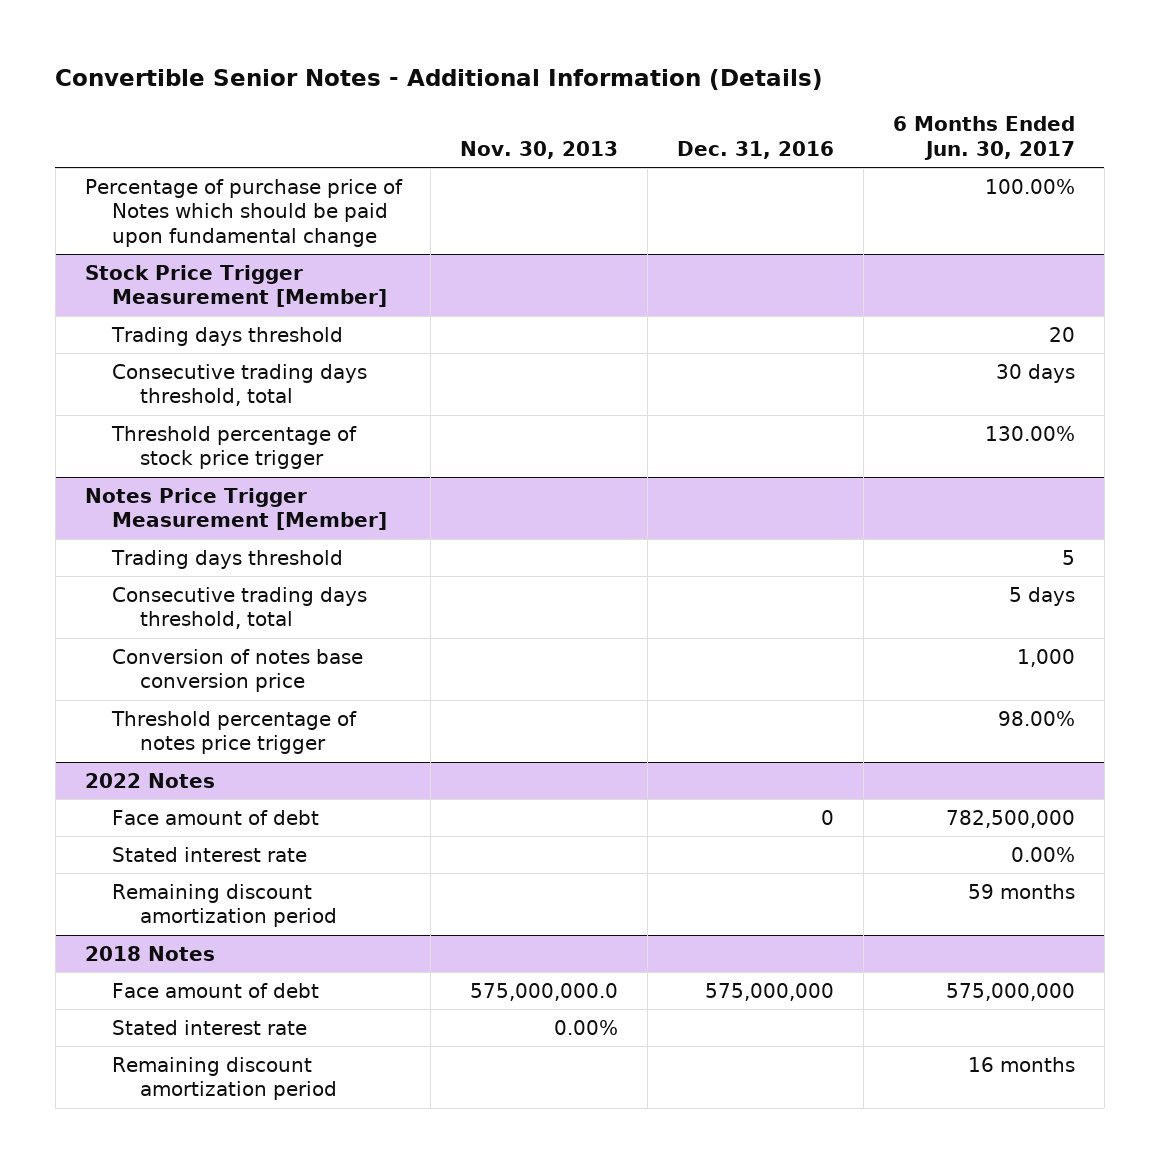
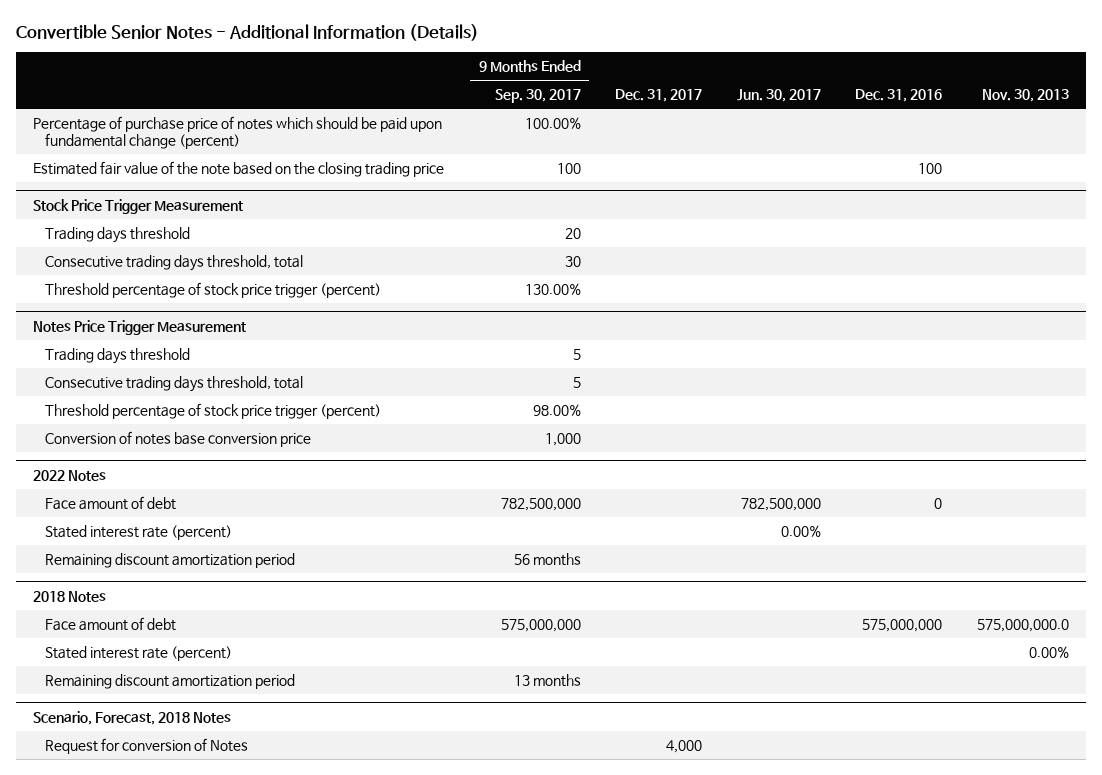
- | Nov. 30, 2013 | Dec. 31, 2016 | 6 Months Ended Jun. 30, 2017
+ | 9 Months Ended Sep. 30, 2017 | Dec. 31, 2017 | Jun. 30, 2017 | Dec. 31, 2016 | Nov. 30, 2013
- Percentage of purchase price of Notes which should be paid upon fundamental change | | | 100.00%
- Stock Price Trigger Measurement [Member]
+ Percentage of purchase price of notes which should be paid upon fundamental change (percent) | 100.00% | | | |
+ Estimated fair value of the note based on the closing trading price | 100 | | | 100 |
+ Stock Price Trigger Measurement
- Threshold percentage of stock price trigger | | | 130.00%
- Notes Price Trigger Measurement [Member]
+ Threshold percentage of stock price trigger (percent) | 130.00% | | | |
+ Notes Price Trigger Measurement
+ Threshold percentage of stock price trigger (percent) | 98.00% | | | |
- Threshold percentage of notes price trigger | | | 98.00%
@ 2022 Notes
- Stated interest rate | | | 0.00%
+ Stated interest rate (percent) | | | 0.00% | |
@ 2018 Notes
- Stated interest rate | 0.00% | |
+ Stated interest rate (percent) | | | | | 0.00%
+ Scenario, Forecast, 2018 Notes
+ Request for conversion of Notes | | 4,000 | | |

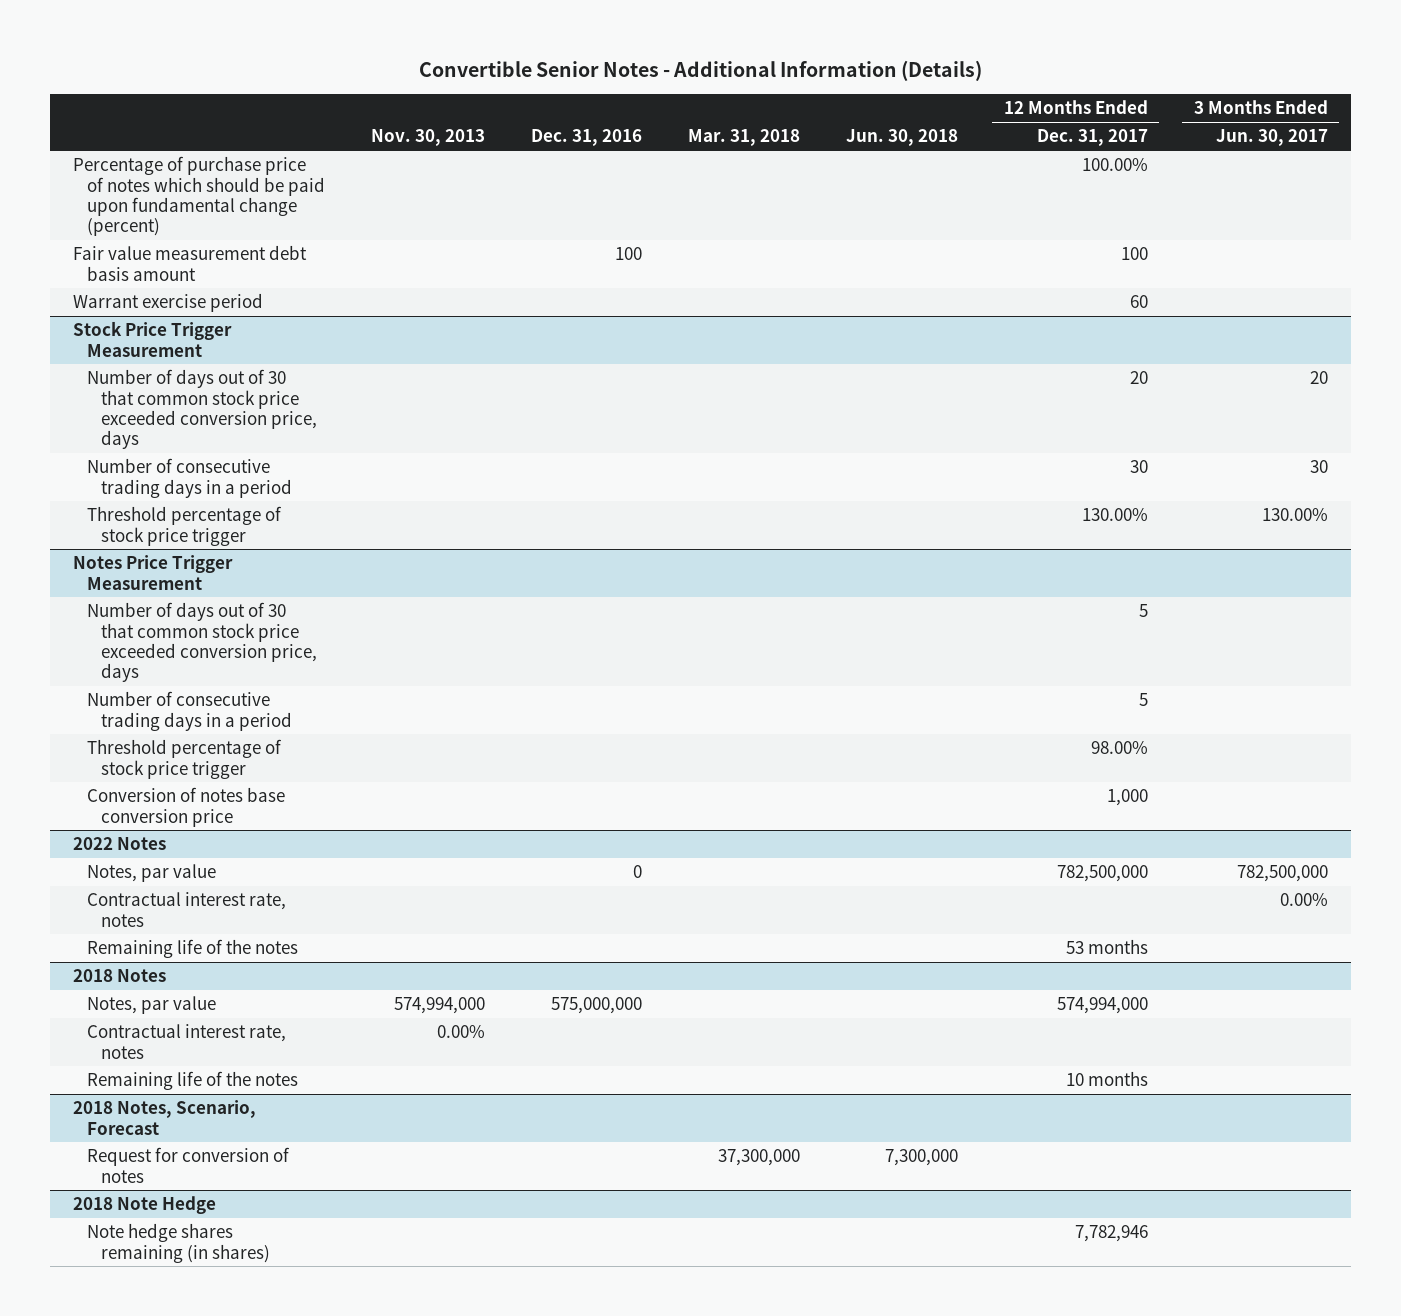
- | 9 Months Ended Sep. 30, 2017 | Dec. 31, 2017 | Jun. 30, 2017 | Dec. 31, 2016 | Nov. 30, 2013
+ | Nov. 30, 2013 | Dec. 31, 2016 | Mar. 31, 2018 | Jun. 30, 2018 | 12 Months Ended Dec. 31, 2017 | 3 Months Ended Jun. 30, 2017
- Estimated fair value of the note based on the closing trading price | 100 | | | 100 |
+ Fair value measurement debt basis amount | | 100 | | | 100 |
+ Warrant exercise period | | | | | 60 |
@ Stock Price Trigger Measurement
- Trading days threshold | 20 | | | |
- Consecutive trading days threshold, total | 30 | | | |
- Threshold percentage of stock price trigger (percent) | 130.00% | | | |
+ Number of days out of 30 that common stock price exceeded conversion price, days | | | | | 20 | 20
+ Number of consecutive trading days in a period | | | | | 30 | 30
+ Threshold percentage of stock price trigger | | | | | 130.00% | 130.00%
@ Notes Price Trigger Measurement
- Trading days threshold | 5 | | | |
- Consecutive trading days threshold, total | 5 | | | |
- Threshold percentage of stock price trigger (percent) | 98.00% | | | |
+ Number of days out of 30 that common stock price exceeded conversion price, days | | | | | 5 |
+ Number of consecutive trading days in a period | | | | | 5 |
+ Threshold percentage of stock price trigger | | | | | 98.00% |
@ 2022 Notes
- Face amount of debt | 782,500,000 | | 782,500,000 | 0 |
- Stated interest rate (percent) | | | 0.00% | |
- Remaining discount amortization period | 56 months | | | |
+ Notes, par value | | 0 | | | 782,500,000 | 782,500,000
+ Contractual interest rate, notes | | | | | | 0.00%
+ Remaining life of the notes | | | | | 53 months |
@ 2018 Notes
- Face amount of debt | 575,000,000 | | | 575,000,000 | 575,000,000.0
- Stated interest rate (percent) | | | | | 0.00%
- Remaining discount amortization period | 13 months | | | |
- Scenario, Forecast, 2018 Notes
- Request for conversion of Notes | | 4,000 | | |
@ 2018 Notes
+ Notes, par value | 574,994,000 | 575,000,000 | | | 574,994,000 |
+ Contractual interest rate, notes | 0.00% | | | | |
+ Remaining life of the notes | | | | | 10 months |
+ 2018 Notes, Scenario, Forecast
+ Request for conversion of notes | | | 37,300,000 | 7,300,000 | |
+ 2018 Note Hedge
+ Note hedge shares remaining (in shares) | | | | | 7,782,946 |

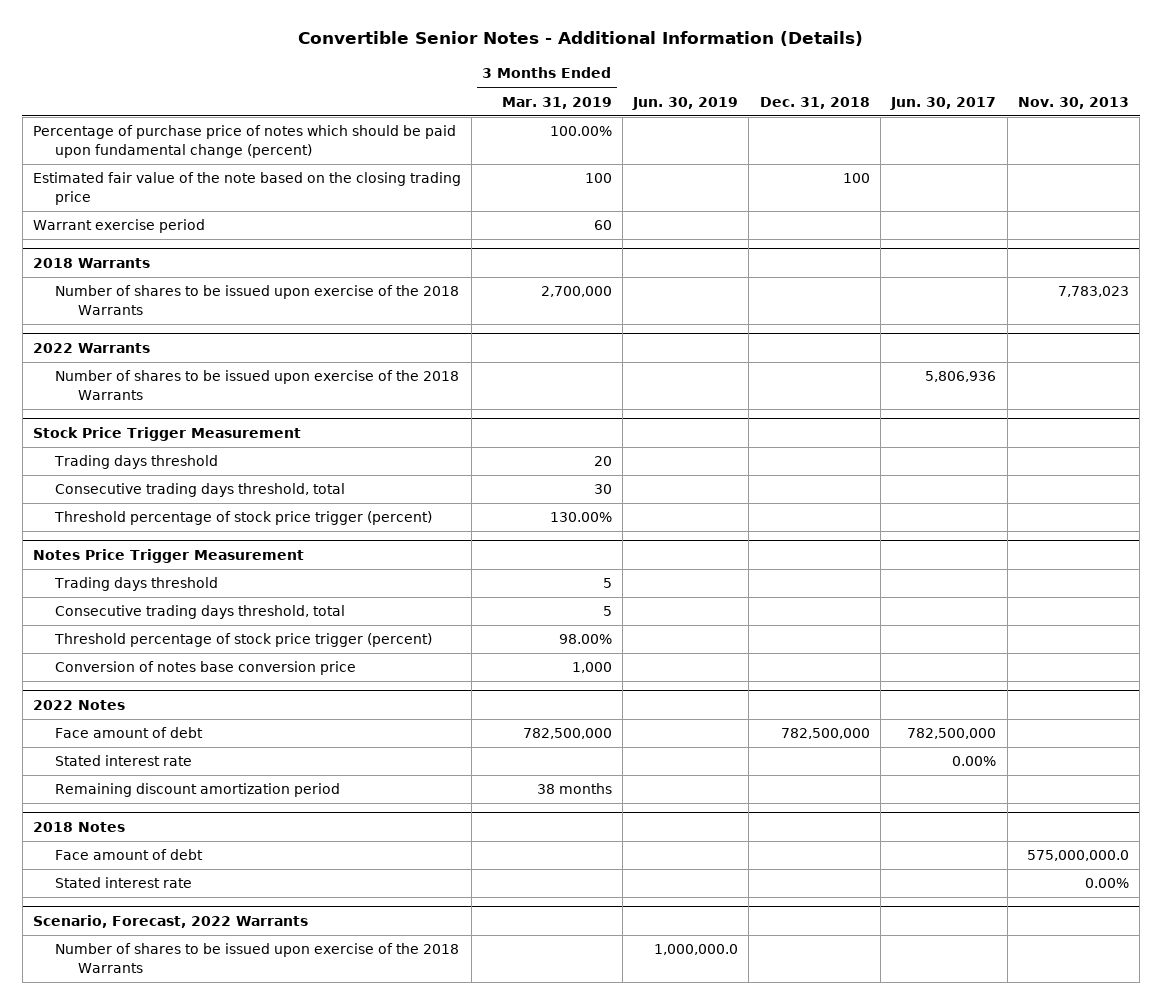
- | Nov. 30, 2013 | Dec. 31, 2016 | Mar. 31, 2018 | Jun. 30, 2018 | 12 Months Ended Dec. 31, 2017 | 3 Months Ended Jun. 30, 2017
+ | 3 Months Ended Mar. 31, 2019 | Jun. 30, 2019 | Dec. 31, 2018 | Jun. 30, 2017 | Nov. 30, 2013
- Fair value measurement debt basis amount | | 100 | | | 100 |
+ Estimated fair value of the note based on the closing trading price | 100 | | 100 | |
+ 2018 Warrants
+ Number of shares to be issued upon exercise of the 2018 Warrants | 2,700,000 | | | | 7,783,023
+ 2022 Warrants
+ Number of shares to be issued upon exercise of the 2018 Warrants | | | | 5,806,936 |
@ Stock Price Trigger Measurement
- Number of days out of 30 that common stock price exceeded conversion price, days | | | | | 20 | 20
- Number of consecutive trading days in a period | | | | | 30 | 30
- Threshold percentage of stock price trigger | | | | | 130.00% | 130.00%
+ Trading days threshold | 20 | | | |
+ Consecutive trading days threshold, total | 30 | | | |
+ Threshold percentage of stock price trigger (percent) | 130.00% | | | |
@ Notes Price Trigger Measurement
- Number of days out of 30 that common stock price exceeded conversion price, days | | | | | 5 |
- Number of consecutive trading days in a period | | | | | 5 |
- Threshold percentage of stock price trigger | | | | | 98.00% |
+ Trading days threshold | 5 | | | |
+ Consecutive trading days threshold, total | 5 | | | |
+ Threshold percentage of stock price trigger (percent) | 98.00% | | | |
@ 2022 Notes
- Notes, par value | | 0 | | | 782,500,000 | 782,500,000
- Contractual interest rate, notes | | | | | | 0.00%
- Remaining life of the notes | | | | | 53 months |
+ Face amount of debt | 782,500,000 | | 782,500,000 | 782,500,000 |
+ Stated interest rate | | | | 0.00% |
+ Remaining discount amortization period | 38 months | | | |
@ 2018 Notes
- Notes, par value | 574,994,000 | 575,000,000 | | | 574,994,000 |
- Contractual interest rate, notes | 0.00% | | | | |
- Remaining life of the notes | | | | | 10 months |
- 2018 Notes, Scenario, Forecast
- Request for conversion of notes | | | 37,300,000 | 7,300,000 | |
- 2018 Note Hedge
- Note hedge shares remaining (in shares) | | | | | 7,782,946 |
@ 2018 Notes
+ Face amount of debt | | | | | 575,000,000.0
+ Stated interest rate | | | | | 0.00%
+ Scenario, Forecast, 2022 Warrants
+ Number of shares to be issued upon exercise of the 2018 Warrants | | 1,000,000.0 | | |

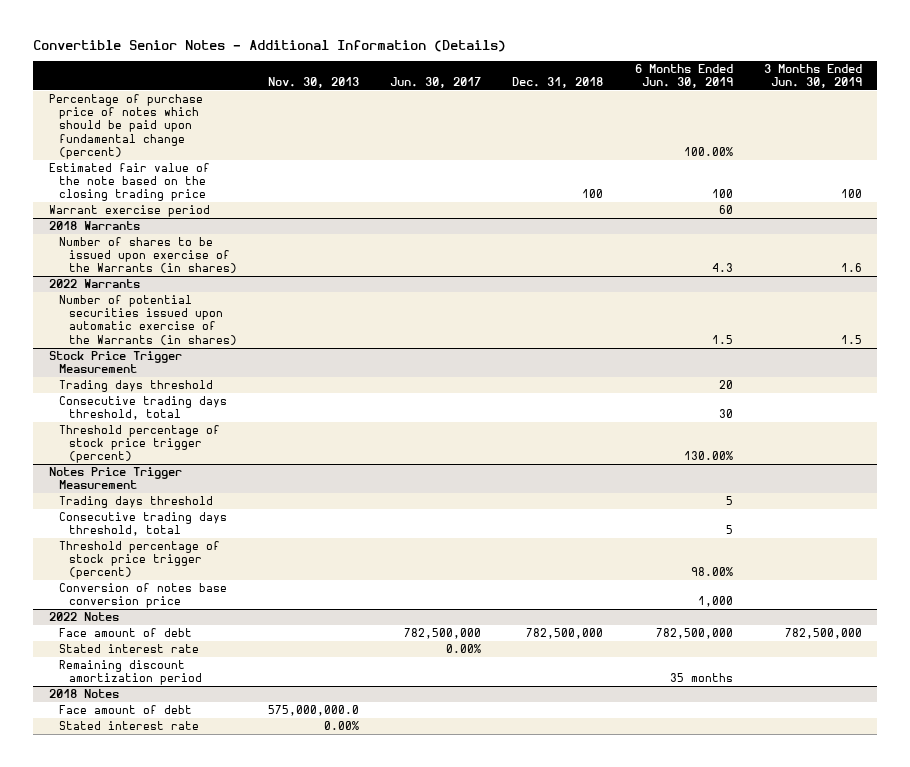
- | 3 Months Ended Mar. 31, 2019 | Jun. 30, 2019 | Dec. 31, 2018 | Jun. 30, 2017 | Nov. 30, 2013
+ | Nov. 30, 2013 | Jun. 30, 2017 | Dec. 31, 2018 | 6 Months Ended Jun. 30, 2019 | 3 Months Ended Jun. 30, 2019
@ 2018 Warrants
- Number of shares to be issued upon exercise of the 2018 Warrants | 2,700,000 | | | | 7,783,023
+ Number of shares to be issued upon exercise of the Warrants (in shares) | | | | 4.3 | 1.6
@ 2022 Warrants
- Number of shares to be issued upon exercise of the 2018 Warrants | | | | 5,806,936 |
+ Number of potential securities issued upon automatic exercise of the Warrants (in shares) | | | | 1.5 | 1.5
- Scenario, Forecast, 2022 Warrants
- Number of shares to be issued upon exercise of the 2018 Warrants | | 1,000,000.0 | | |

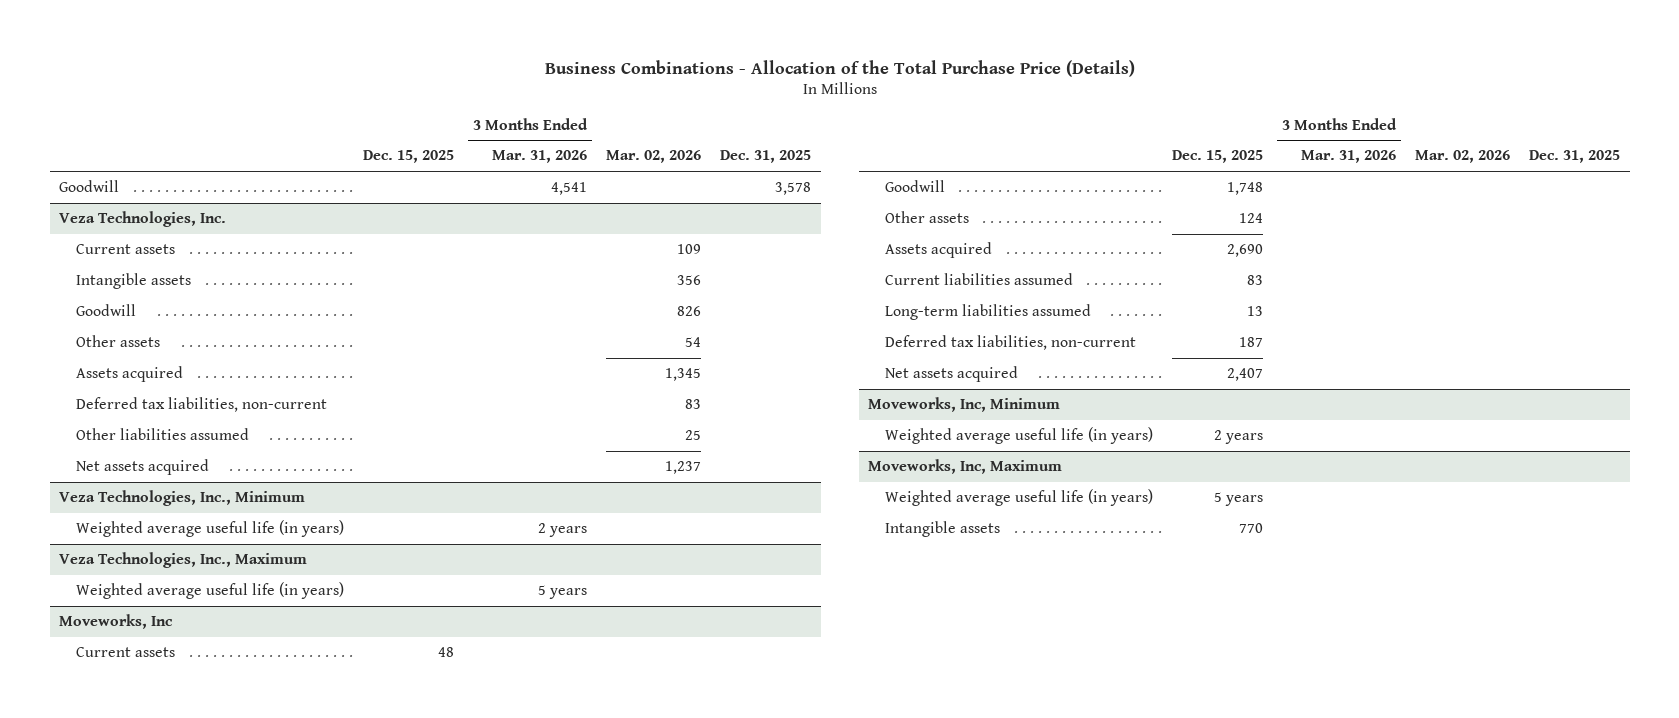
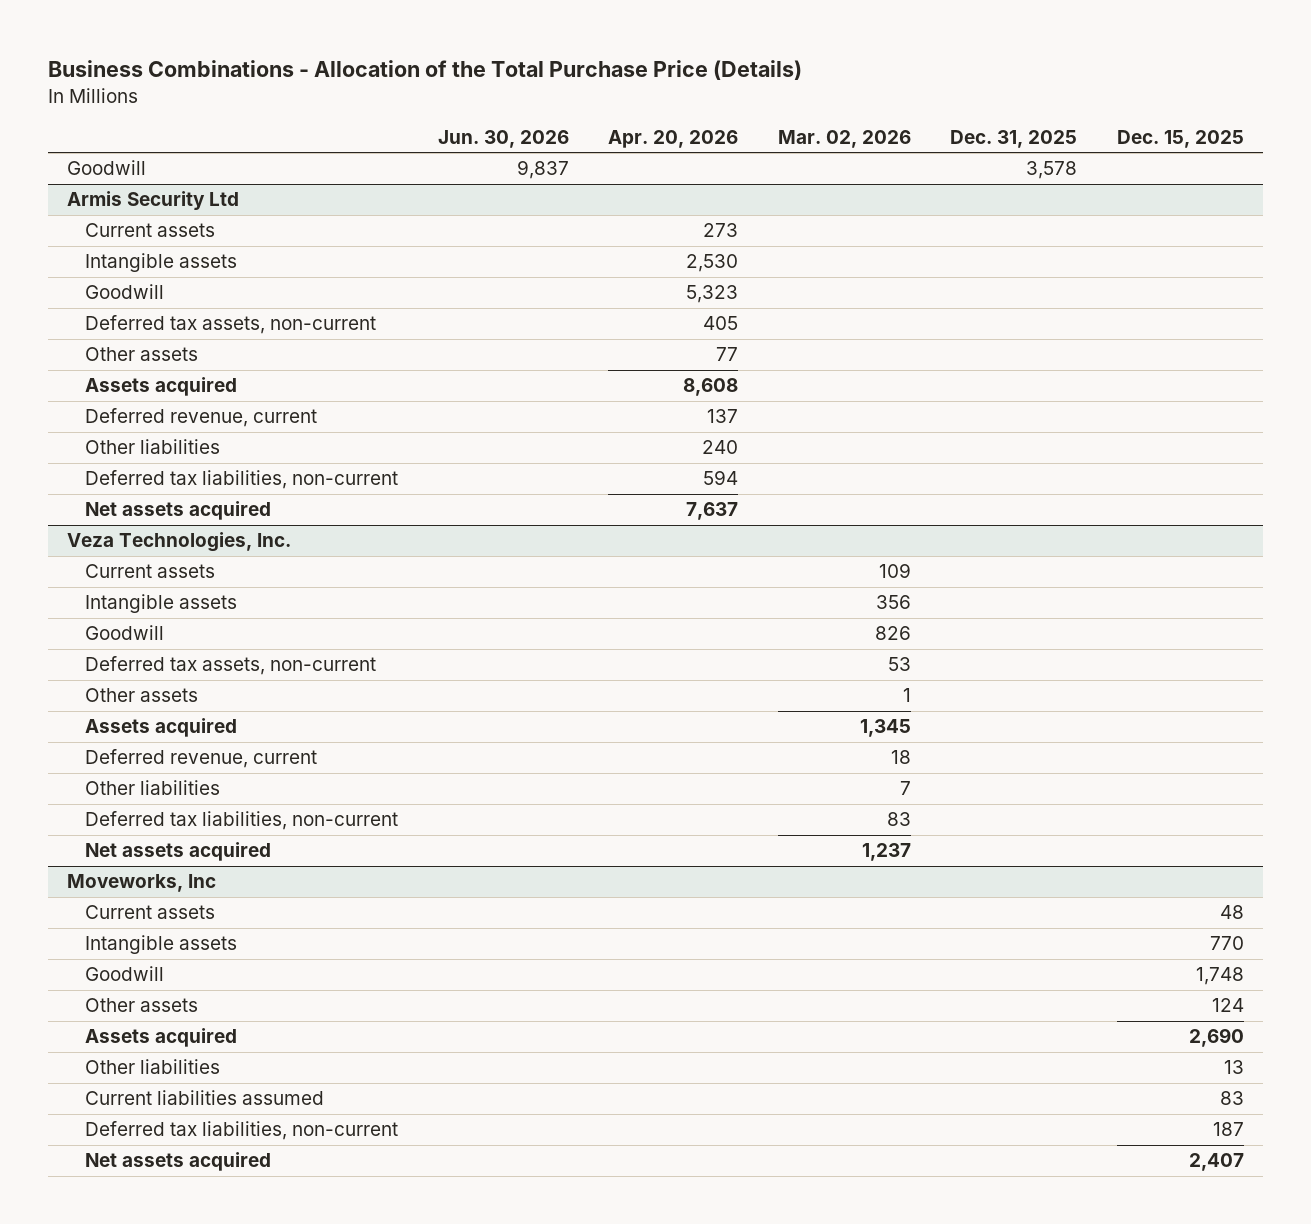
- | Dec. 15, 2025 | 3 Months Ended Mar. 31, 2026 | Mar. 02, 2026 | Dec. 31, 2025
+ | Jun. 30, 2026 | Apr. 20, 2026 | Mar. 02, 2026 | Dec. 31, 2025 | Dec. 15, 2025
+ Armis Security Ltd
+ Current assets | | 273 | | |
+ Intangible assets | | 2,530 | | |
+ Goodwill | | 5,323 | | |
+ Deferred tax assets, non-current | | 405 | | |
+ Other assets | | 77 | | |
+ Assets acquired | | 8,608 | | |
+ Deferred revenue, current | | 137 | | |
+ Other liabilities | | 240 | | |
+ Deferred tax liabilities, non-current | | 594 | | |
+ Net assets acquired | | 7,637 | | |
@ Veza Technologies, Inc.
- Other assets | | | 54 |
+ Deferred tax assets, non-current | | | 53 | |
+ Other assets | | | 1 | |
+ Deferred revenue, current | | | 18 | |
+ Other liabilities | | | 7 | |
- Other liabilities assumed | | | 25 |
- Veza Technologies, Inc., Minimum
- Weighted average useful life (in years) | | 2 years | |
- Veza Technologies, Inc., Maximum
- Weighted average useful life (in years) | | 5 years | |
@ Moveworks, Inc
+ Intangible assets | | | | | 770
+ Other liabilities | | | | | 13
- Long-term liabilities assumed | 13 | | |
- Moveworks, Inc, Minimum
- Weighted average useful life (in years) | 2 years | | |
- Moveworks, Inc, Maximum
- Weighted average useful life (in years) | 5 years | | |
- Intangible assets | 770 | | |

